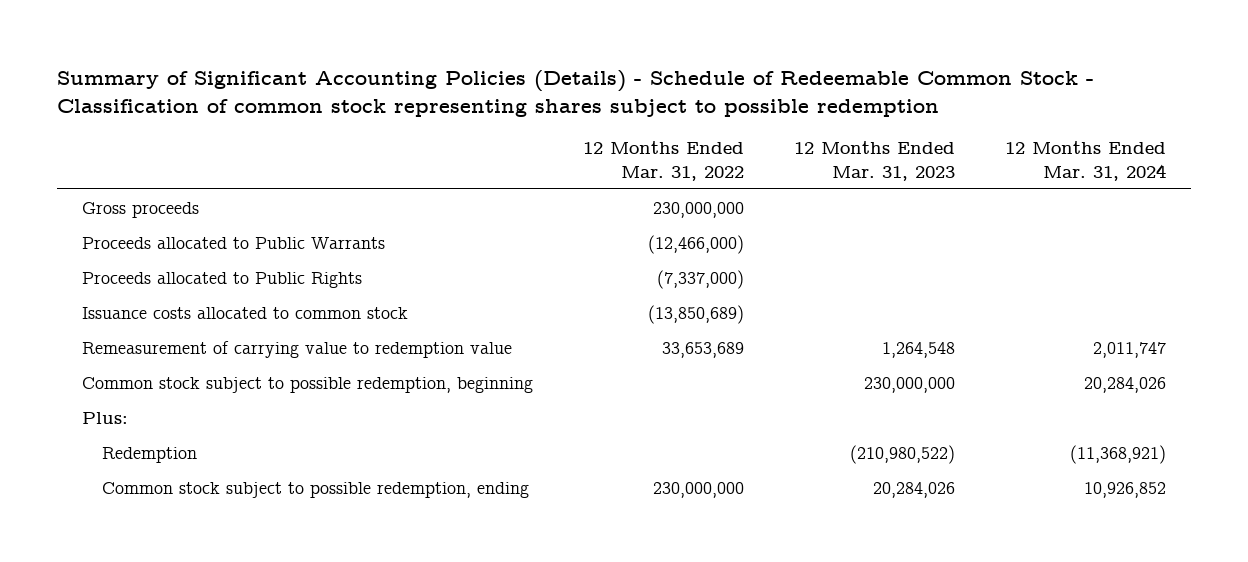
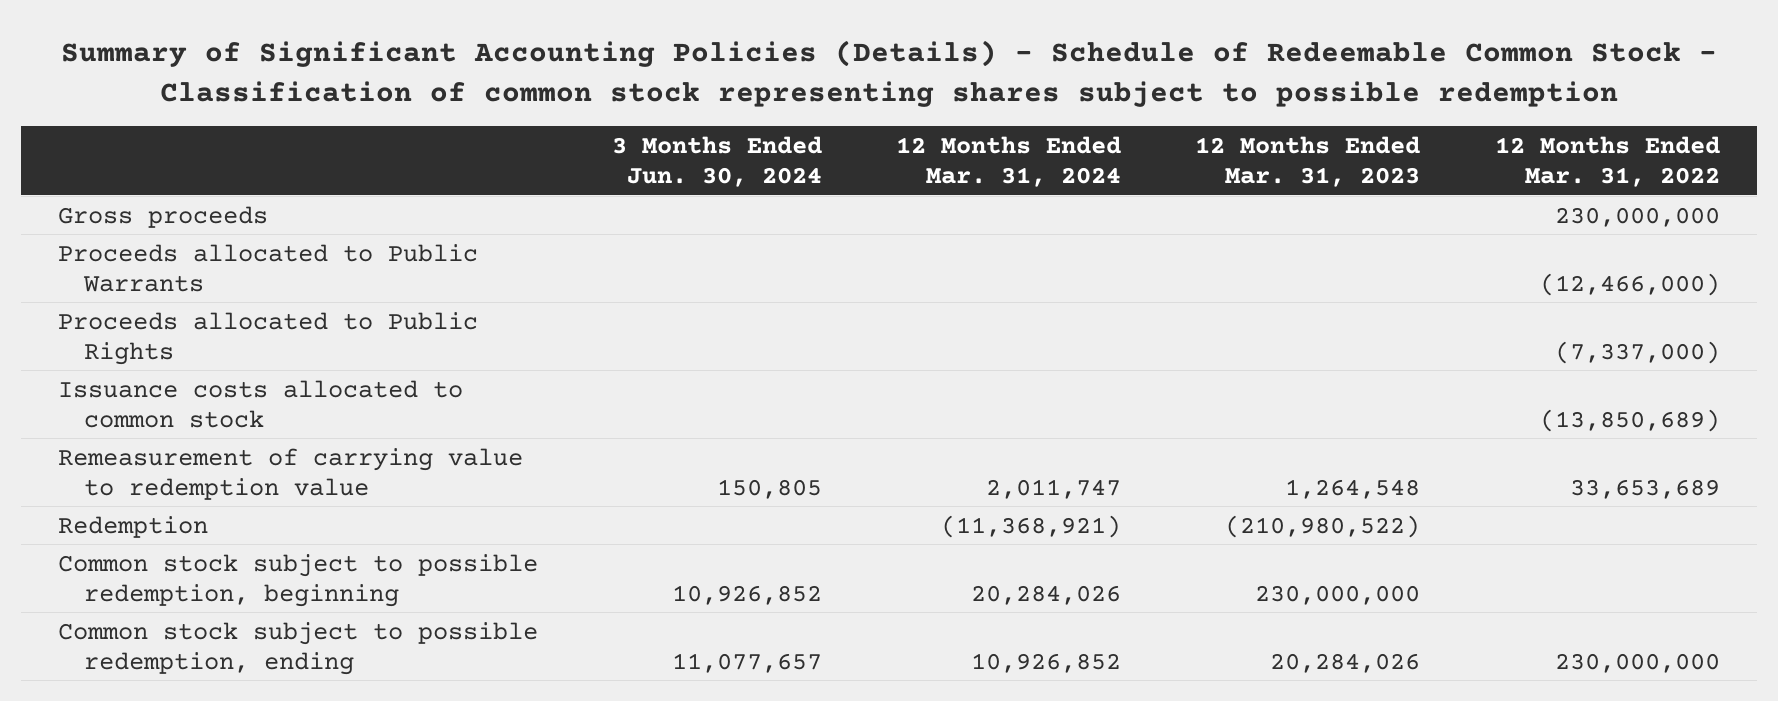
- | 12 Months Ended Mar. 31, 2022 | 12 Months Ended Mar. 31, 2023 | 12 Months Ended Mar. 31, 2024
+ | 3 Months Ended Jun. 30, 2024 | 12 Months Ended Mar. 31, 2024 | 12 Months Ended Mar. 31, 2023 | 12 Months Ended Mar. 31, 2022
- Plus:
moved down: Common stock subject to possible redemption, beginning | 10,926,852 | 20,284,026 | 230,000,000 |

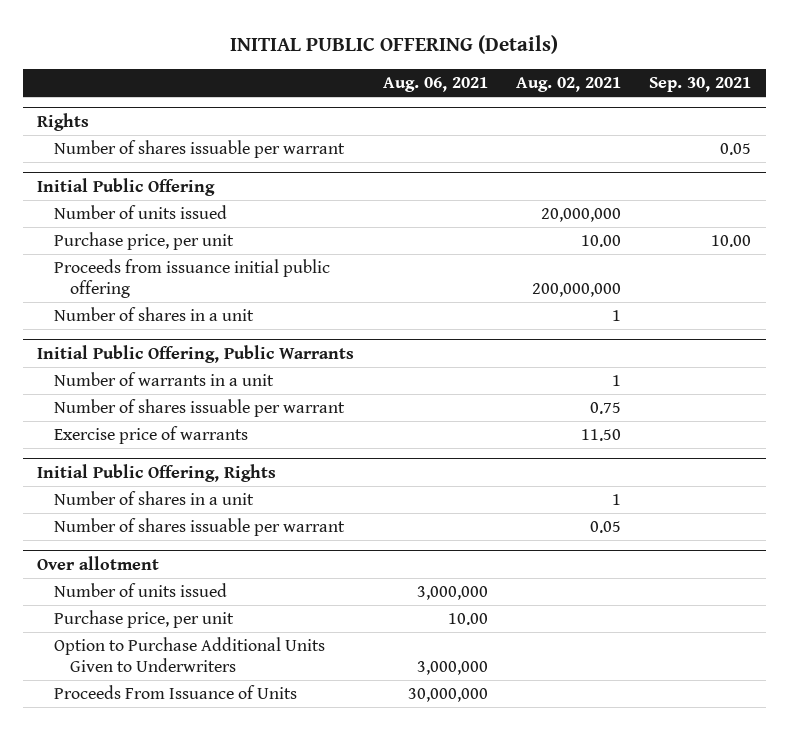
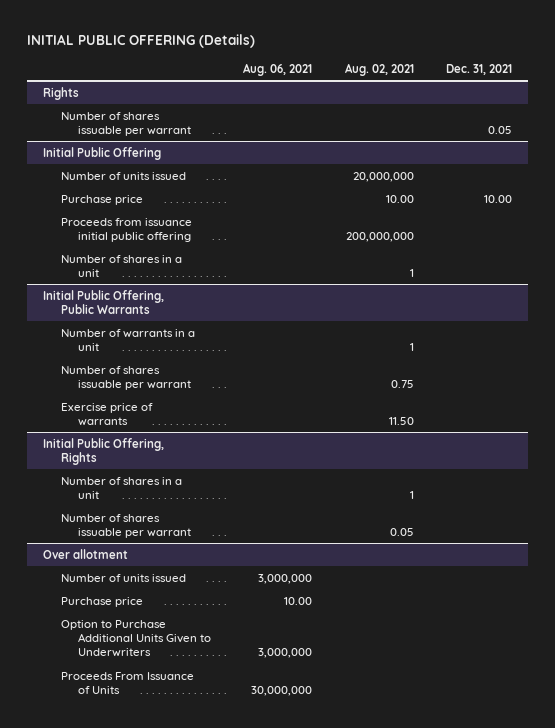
- | Aug. 06, 2021 | Aug. 02, 2021 | Sep. 30, 2021
+ | Aug. 06, 2021 | Aug. 02, 2021 | Dec. 31, 2021
@ Initial Public Offering
- Purchase price, per unit | | 10.00 | 10.00
+ Purchase price | | 10.00 | 10.00
@ Over allotment
- Purchase price, per unit | 10.00 | |
+ Purchase price | 10.00 | |

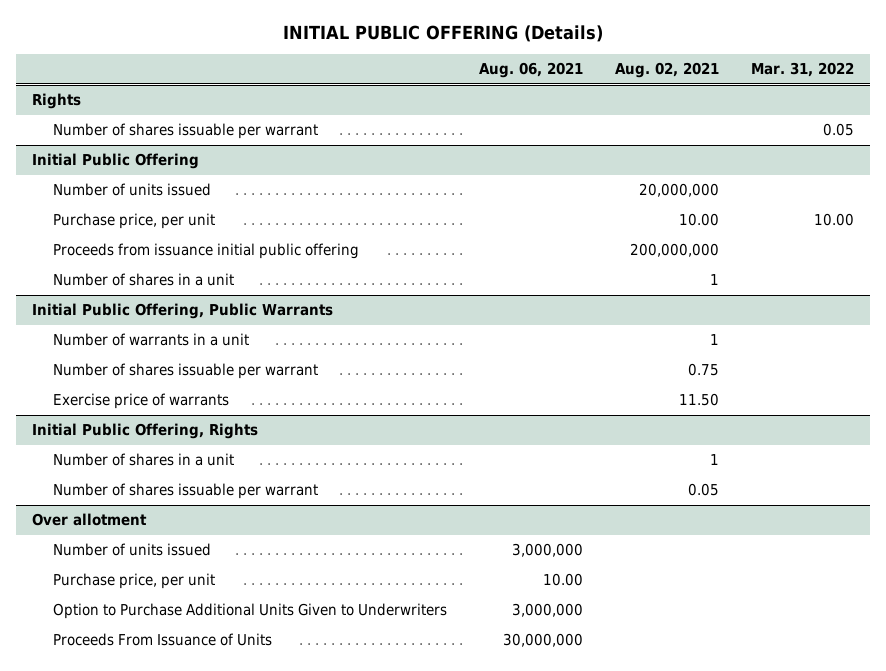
- | Aug. 06, 2021 | Aug. 02, 2021 | Dec. 31, 2021
+ | Aug. 06, 2021 | Aug. 02, 2021 | Mar. 31, 2022
@ Initial Public Offering
- Purchase price | | 10.00 | 10.00
+ Purchase price, per unit | | 10.00 | 10.00
@ Over allotment
- Purchase price | 10.00 | |
+ Purchase price, per unit | 10.00 | |

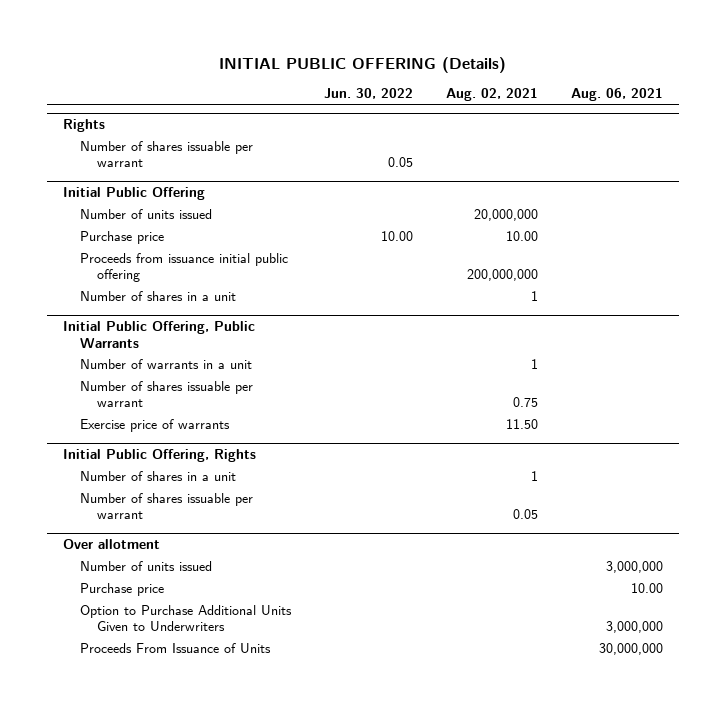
- | Aug. 06, 2021 | Aug. 02, 2021 | Mar. 31, 2022
+ | Jun. 30, 2022 | Aug. 02, 2021 | Aug. 06, 2021
@ Initial Public Offering
- Purchase price, per unit | | 10.00 | 10.00
+ Purchase price | 10.00 | 10.00 |
@ Over allotment
- Purchase price, per unit | 10.00 | |
+ Purchase price | | | 10.00

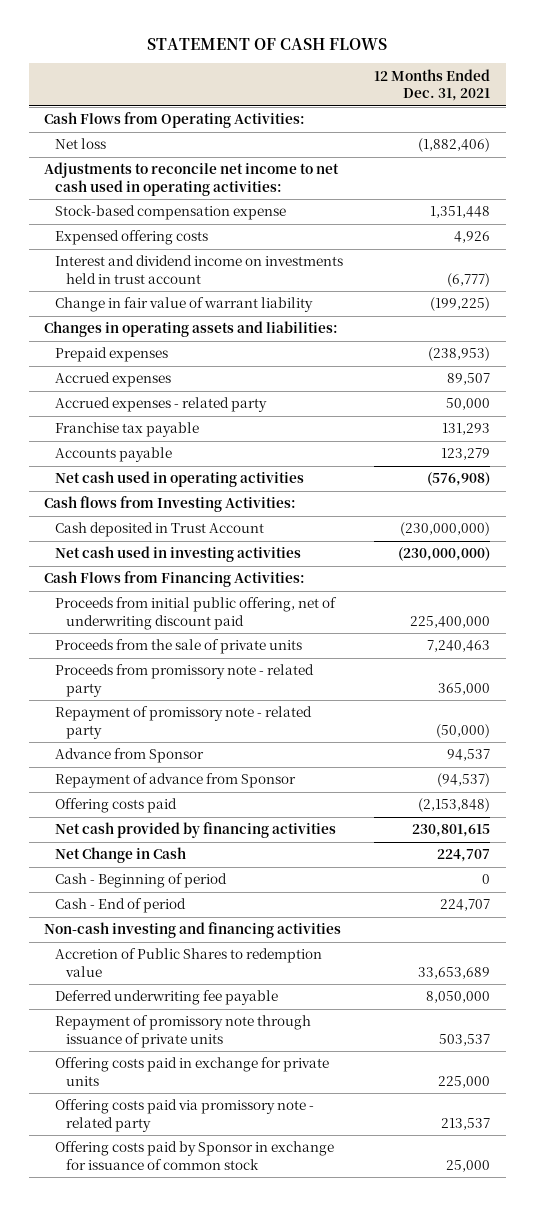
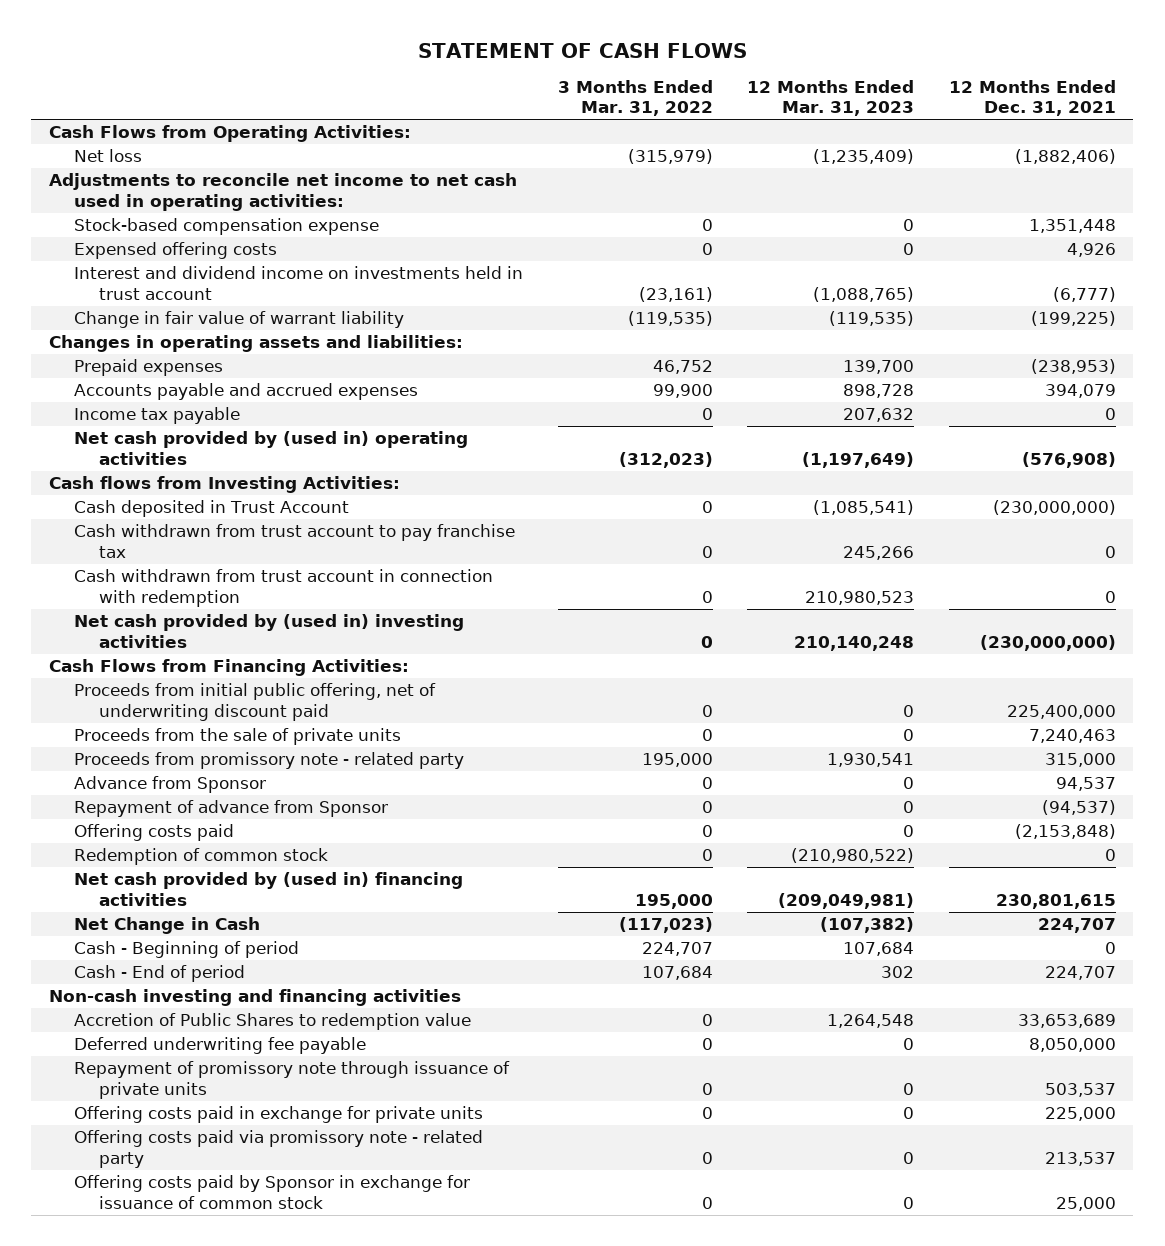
- | 12 Months Ended Dec. 31, 2021
+ | 3 Months Ended Mar. 31, 2022 | 12 Months Ended Mar. 31, 2023 | 12 Months Ended Dec. 31, 2021
- Accrued expenses | 89,507
- Accrued expenses - related party | 50,000
- Franchise tax payable | 131,293
- Accounts payable | 123,279
- Net cash used in operating activities | (576,908)
+ Accounts payable and accrued expenses | 99,900 | 898,728 | 394,079
+ Income tax payable | 0 | 207,632 | 0
+ Net cash provided by (used in) operating activities | (312,023) | (1,197,649) | (576,908)
- Net cash used in investing activities | (230,000,000)
+ Cash withdrawn from trust account to pay franchise tax | 0 | 245,266 | 0
+ Cash withdrawn from trust account in connection with redemption | 0 | 210,980,523 | 0
+ Net cash provided by (used in) investing activities | 0 | 210,140,248 | (230,000,000)
- Proceeds from promissory note - related party | 365,000
- Repayment of promissory note - related party | (50,000)
+ Proceeds from promissory note - related party | 195,000 | 1,930,541 | 315,000
- Net cash provided by financing activities | 230,801,615
+ Redemption of common stock | 0 | (210,980,522) | 0
+ Net cash provided by (used in) financing activities | 195,000 | (209,049,981) | 230,801,615

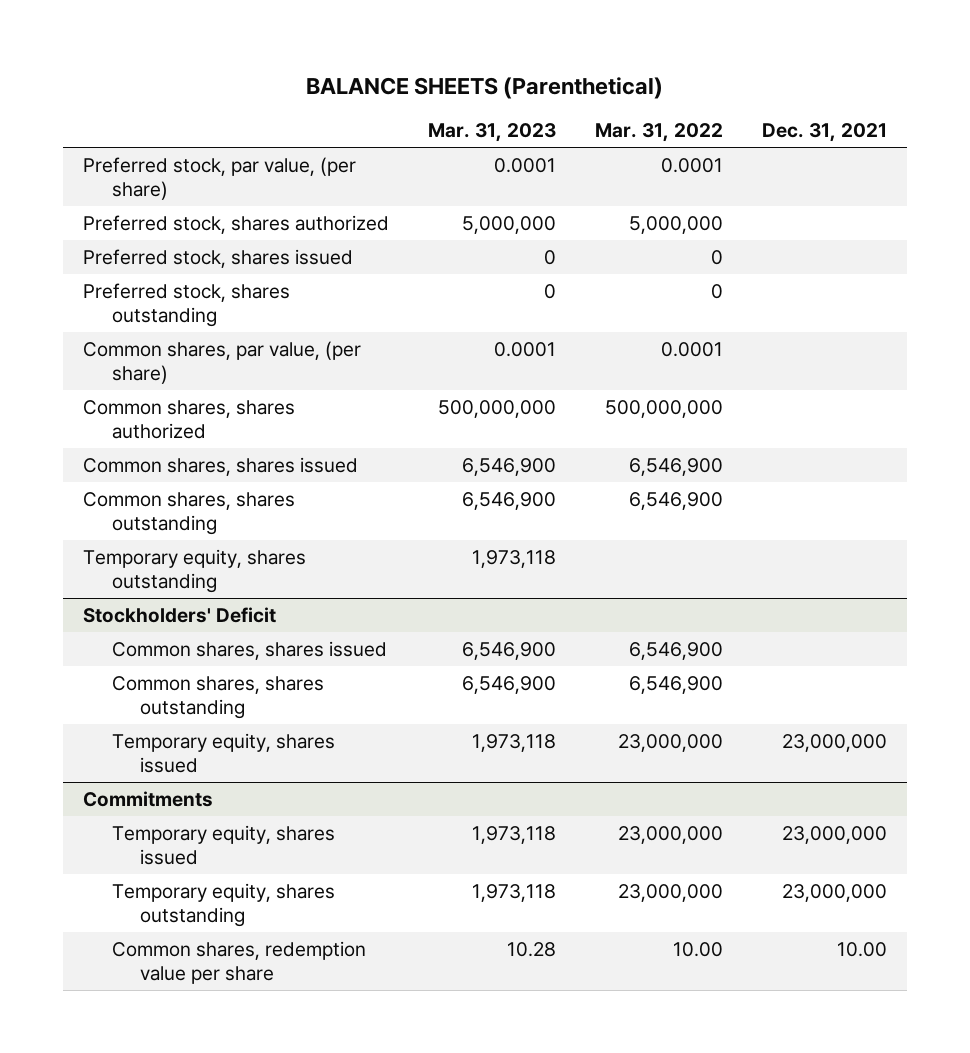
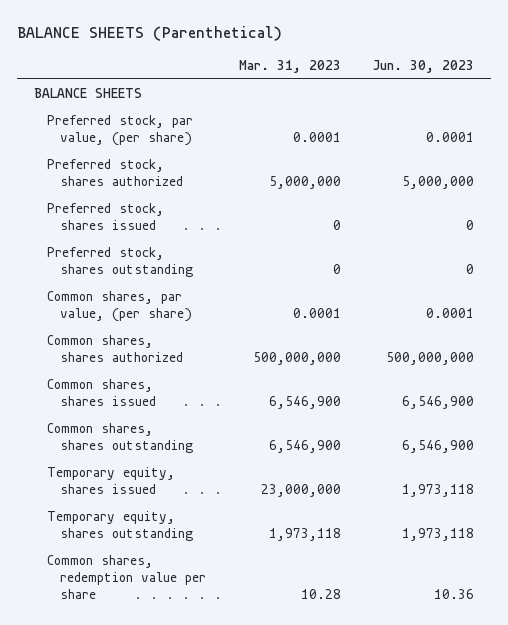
- | Mar. 31, 2023 | Mar. 31, 2022 | Dec. 31, 2021
+ | Mar. 31, 2023 | Jun. 30, 2023
+ BALANCE SHEETS
- Temporary equity, shares outstanding | 1,973,118 | |
- Stockholders' Deficit
- Common shares, shares issued | 6,546,900 | 6,546,900 |
- Common shares, shares outstanding | 6,546,900 | 6,546,900 |
- Temporary equity, shares issued | 1,973,118 | 23,000,000 | 23,000,000
- Commitments
- Temporary equity, shares issued | 1,973,118 | 23,000,000 | 23,000,000
+ Temporary equity, shares issued | 23,000,000 | 1,973,118

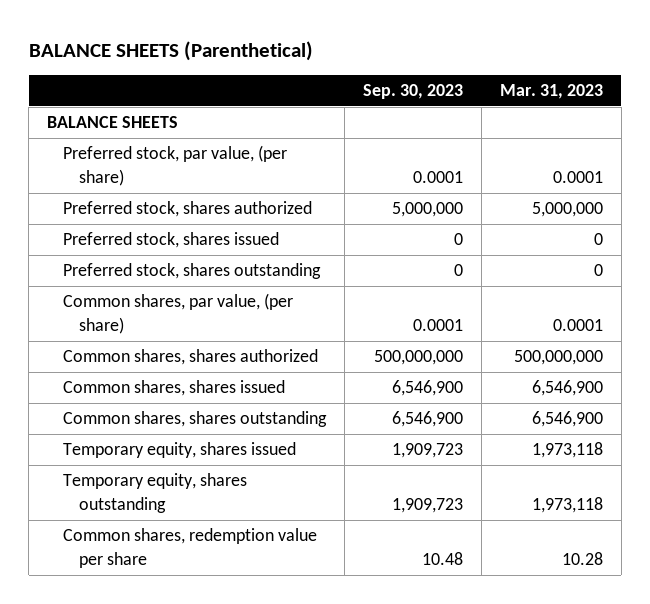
- | Mar. 31, 2023 | Jun. 30, 2023
+ | Sep. 30, 2023 | Mar. 31, 2023
- Temporary equity, shares issued | 23,000,000 | 1,973,118
+ Temporary equity, shares issued | 1,909,723 | 1,973,118

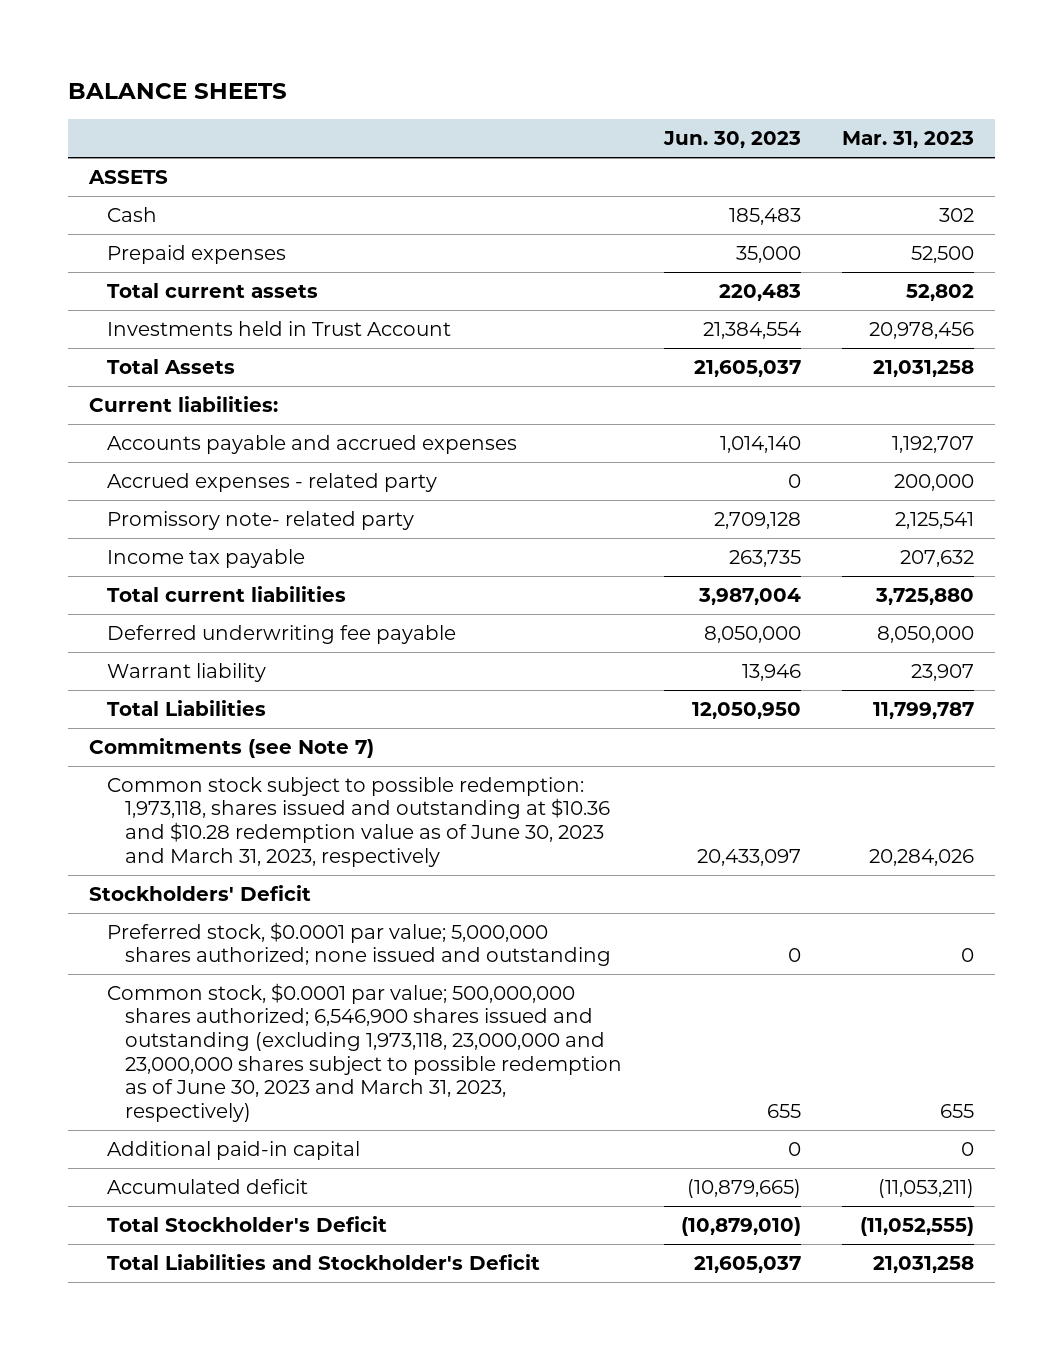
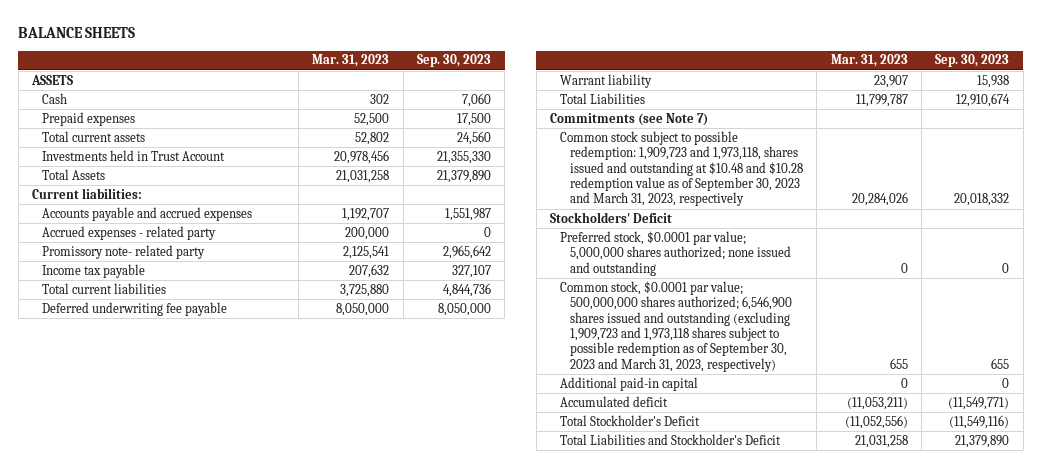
- | Jun. 30, 2023 | Mar. 31, 2023
+ | Mar. 31, 2023 | Sep. 30, 2023
- Common stock subject to possible redemption: 1,973,118, shares issued and outstanding at $10.36 and $10.28 redemption value as of June 30, 2023 and March 31, 2023, respectively | 20,433,097 | 20,284,026
+ Common stock subject to possible redemption: 1,909,723 and 1,973,118, shares issued and outstanding at $10.48 and $10.28 redemption value as of September 30, 2023 and March 31, 2023, respectively | 20,284,026 | 20,018,332
- Common stock, $0.0001 par value; 500,000,000 shares authorized; 6,546,900 shares issued and outstanding (excluding 1,973,118, 23,000,000 and 23,000,000 shares subject to possible redemption as of June 30, 2023 and March 31, 2023, respectively) | 655 | 655
+ Common stock, $0.0001 par value; 500,000,000 shares authorized; 6,546,900 shares issued and outstanding (excluding 1,909,723 and 1,973,118 shares subject to possible redemption as of September 30, 2023 and March 31, 2023, respectively) | 655 | 655
- Total Stockholder's Deficit | (10,879,010) | (11,052,555)
+ Total Stockholder's Deficit | (11,052,556) | (11,549,116)

